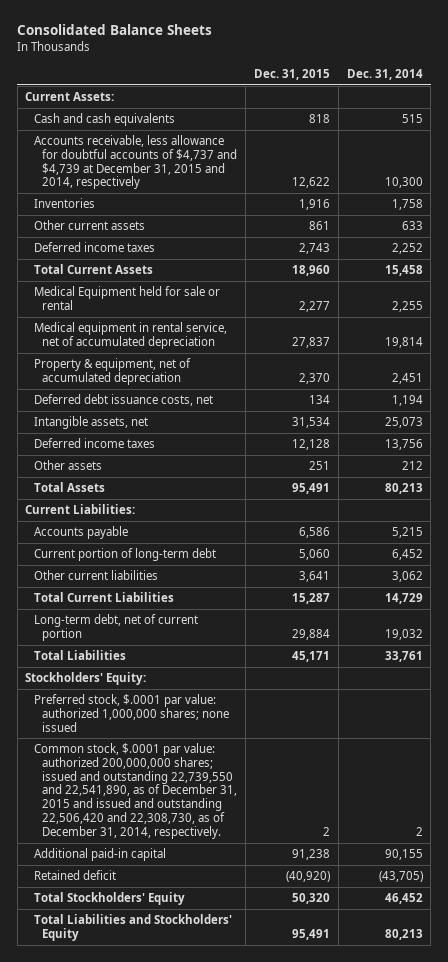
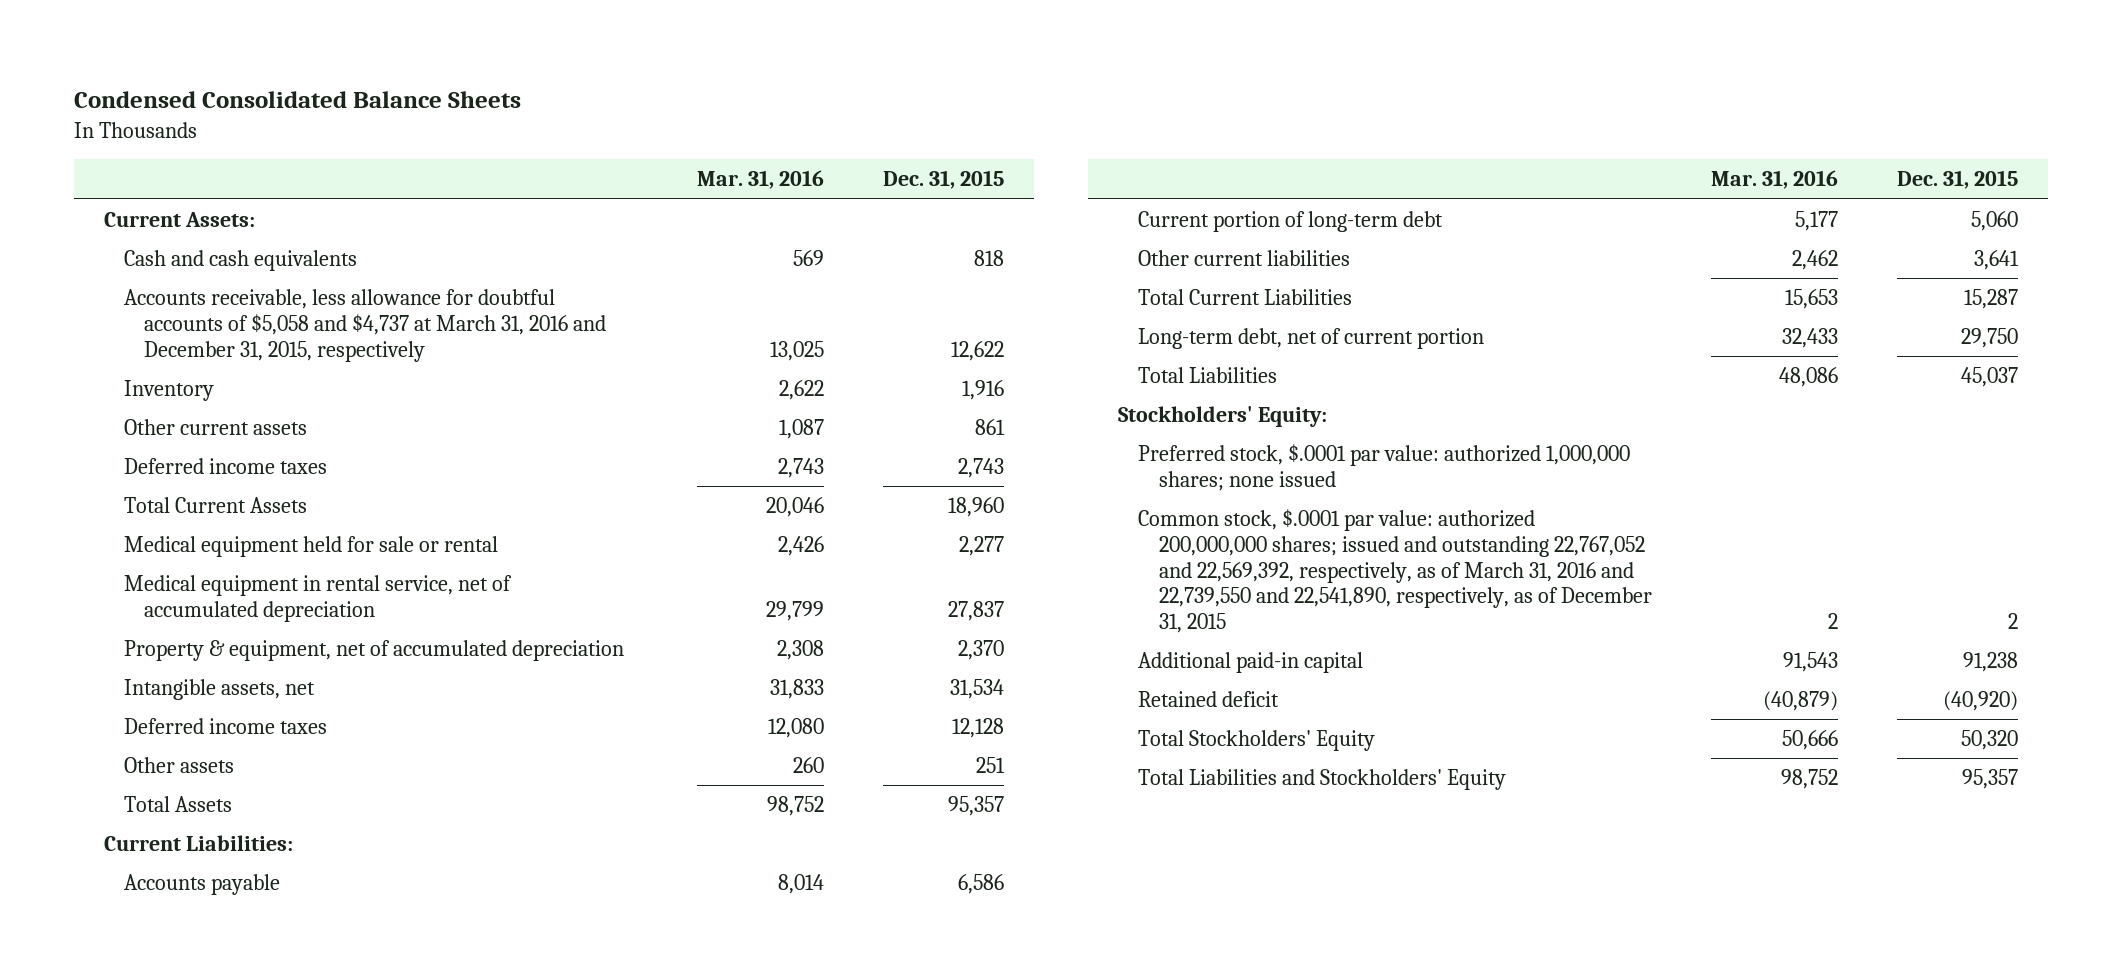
- Consolidated Balance Sheets
+ Condensed Consolidated Balance Sheets
- | Dec. 31, 2015 | Dec. 31, 2014
+ | Mar. 31, 2016 | Dec. 31, 2015
- Accounts receivable, less allowance for doubtful accounts of $4,737 and $4,739 at December 31, 2015 and 2014, respectively | 12,622 | 10,300
- Inventories | 1,916 | 1,758
+ Accounts receivable, less allowance for doubtful accounts of $5,058 and $4,737 at March 31, 2016 and December 31, 2015, respectively | 13,025 | 12,622
+ Inventory | 2,622 | 1,916
- Medical Equipment held for sale or rental | 2,277 | 2,255
+ Medical equipment held for sale or rental | 2,426 | 2,277
- Deferred debt issuance costs, net | 134 | 1,194
- Total Assets | 95,491 | 80,213
+ Total Assets | 98,752 | 95,357
- Long-term debt, net of current portion | 29,884 | 19,032
- Total Liabilities | 45,171 | 33,761
+ Long-term debt, net of current portion | 32,433 | 29,750
+ Total Liabilities | 48,086 | 45,037
- Common stock, $.0001 par value: authorized 200,000,000 shares; issued and outstanding 22,739,550 and 22,541,890, as of December 31, 2015 and issued and outstanding 22,506,420 and 22,308,730, as of December 31, 2014, respectively. | 2 | 2
+ Common stock, $.0001 par value: authorized 200,000,000 shares; issued and outstanding 22,767,052 and 22,569,392, respectively, as of March 31, 2016 and 22,739,550 and 22,541,890, respectively, as of December 31, 2015 | 2 | 2
- Total Liabilities and Stockholders' Equity | 95,491 | 80,213
+ Total Liabilities and Stockholders' Equity | 98,752 | 95,357

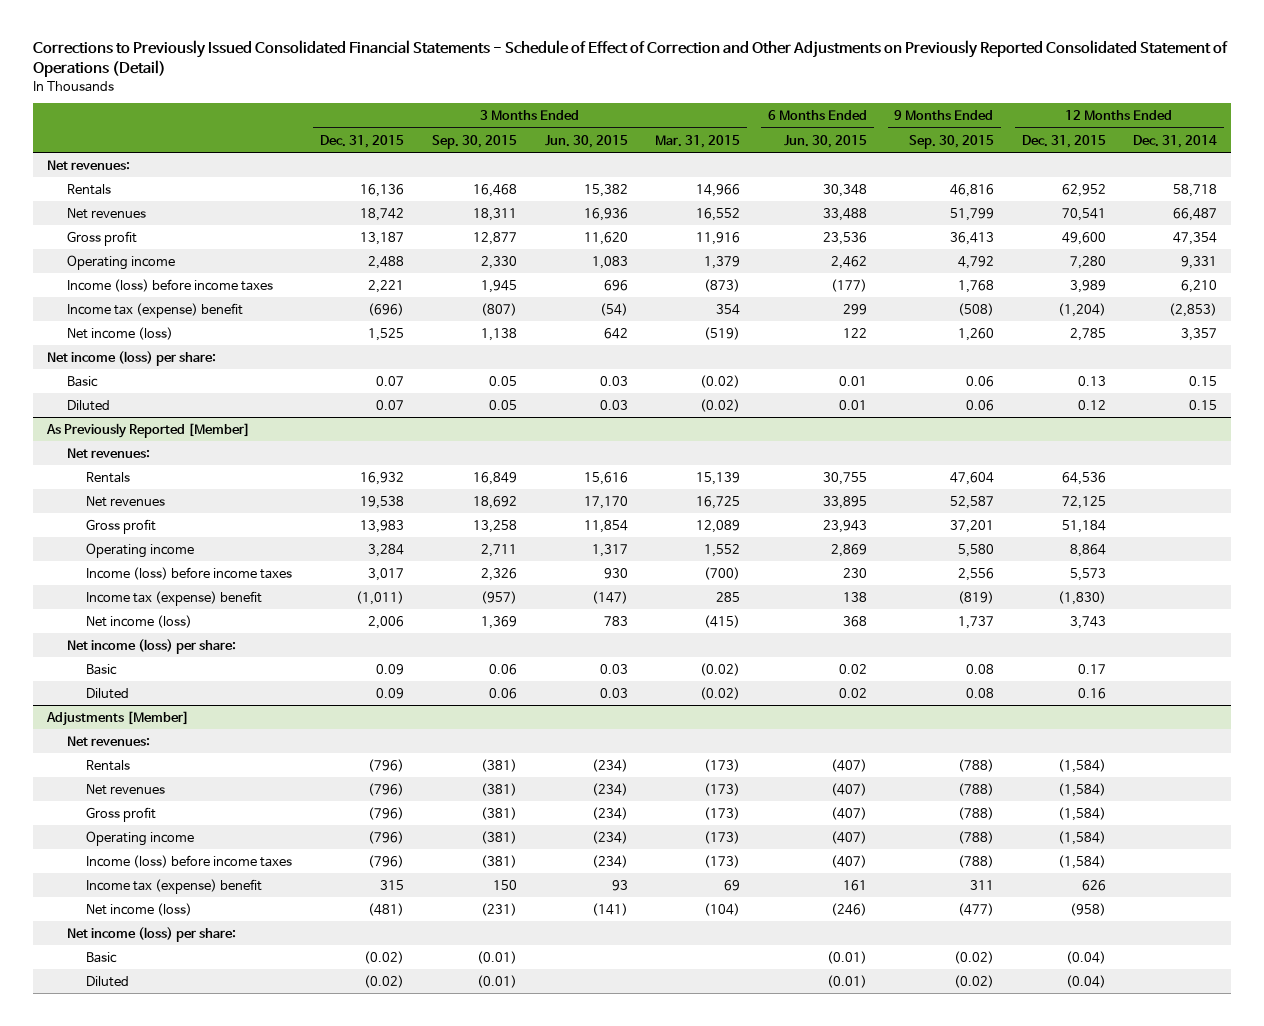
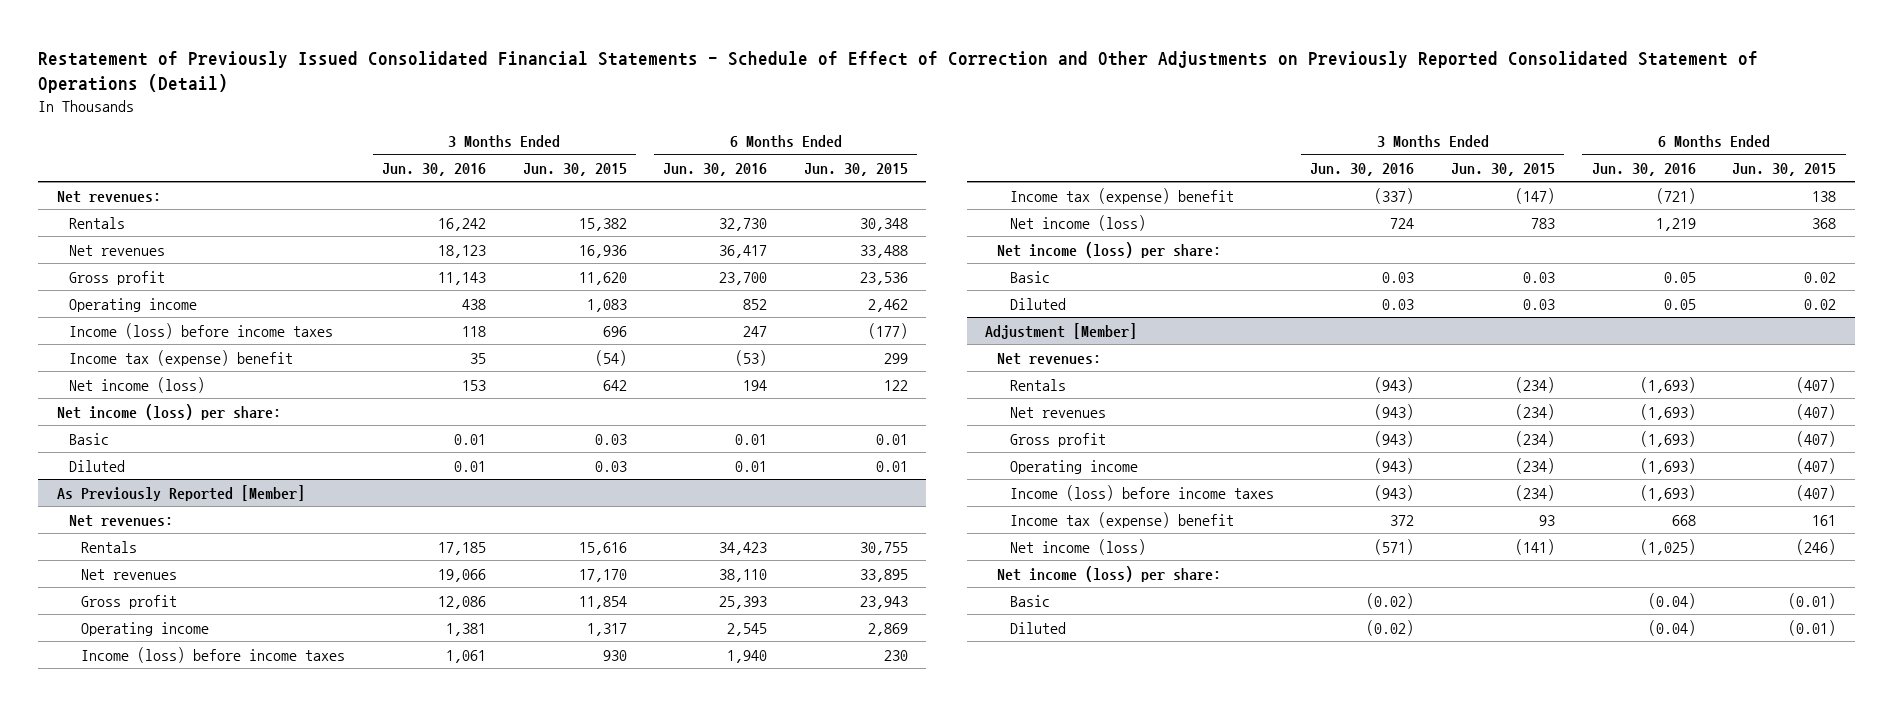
- Corrections to Previously Issued Consolidated Financial Statements - Schedule of Effect of Correction and Other Adjustments on Previously Reported Consolidated Statement of Operations (Detail)
+ Restatement of Previously Issued Consolidated Financial Statements - Schedule of Effect of Correction and Other Adjustments on Previously Reported Consolidated Statement of Operations (Detail)
- | 3 Months Ended Dec. 31, 2015 | 3 Months Ended Sep. 30, 2015 | 3 Months Ended Jun. 30, 2015 | 3 Months Ended Mar. 31, 2015 | 6 Months Ended Jun. 30, 2015 | 9 Months Ended Sep. 30, 2015 | 12 Months Ended Dec. 31, 2015 | 12 Months Ended Dec. 31, 2014
+ | 3 Months Ended Jun. 30, 2016 | 3 Months Ended Jun. 30, 2015 | 6 Months Ended Jun. 30, 2016 | 6 Months Ended Jun. 30, 2015
- Adjustments [Member]
+ Adjustment [Member]

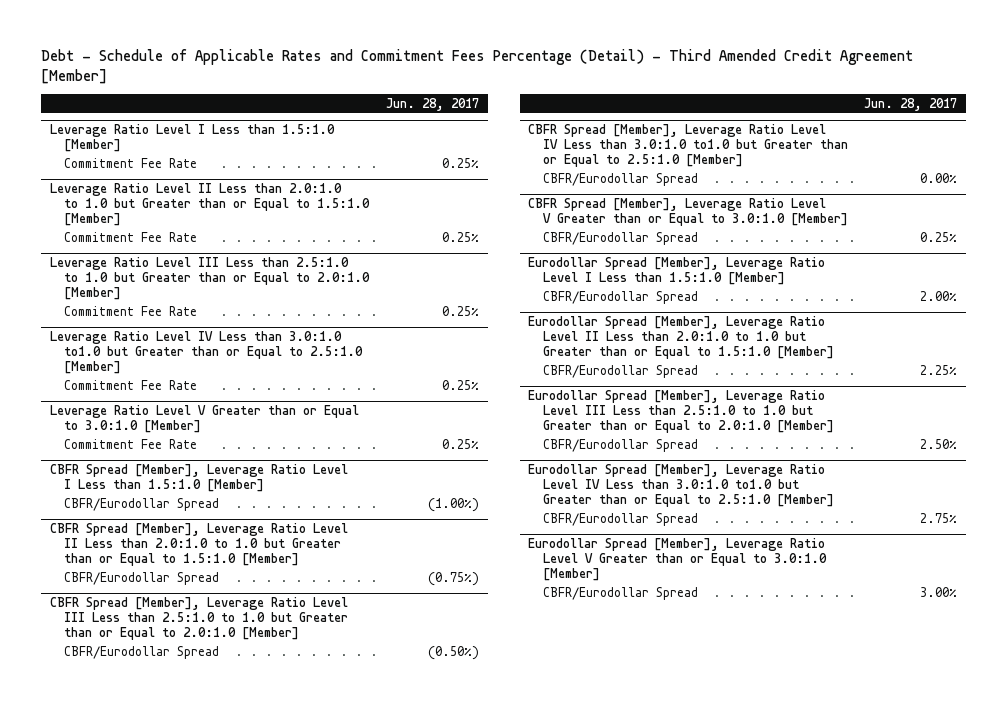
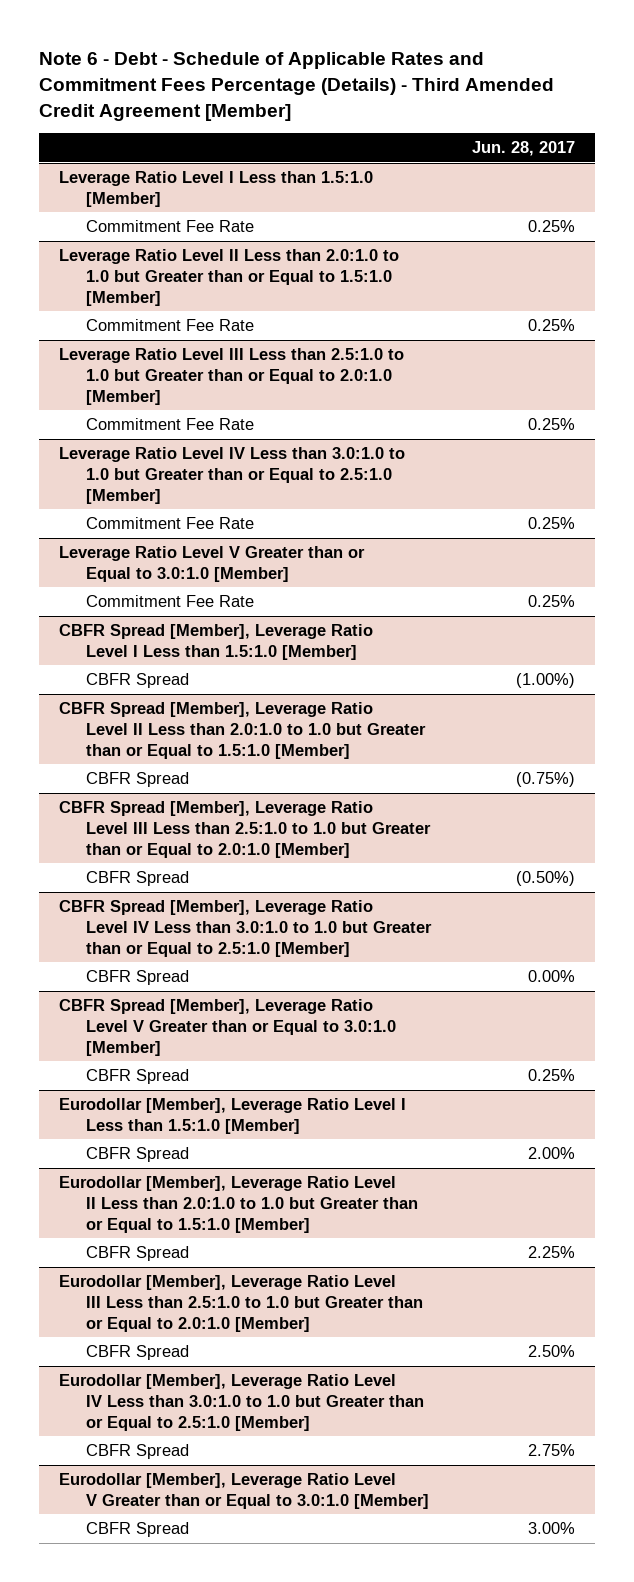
- Debt - Schedule of Applicable Rates and Commitment Fees Percentage (Detail) - Third Amended Credit Agreement [Member]
+ Note 6 - Debt - Schedule of Applicable Rates and Commitment Fees Percentage (Details) - Third Amended Credit Agreement [Member]
- Leverage Ratio Level IV Less than 3.0:1.0 to1.0 but Greater than or Equal to 2.5:1.0 [Member]
+ Leverage Ratio Level IV Less than 3.0:1.0 to 1.0 but Greater than or Equal to 2.5:1.0 [Member]
@ CBFR Spread [Member], Leverage Ratio Level I Less than 1.5:1.0 [Member]
- CBFR/Eurodollar Spread | (1.00%)
+ CBFR Spread | (1.00%)
@ CBFR Spread [Member], Leverage Ratio Level II Less than 2.0:1.0 to 1.0 but Greater than or Equal to 1.5:1.0 [Member]
- CBFR/Eurodollar Spread | (0.75%)
+ CBFR Spread | (0.75%)
@ CBFR Spread [Member], Leverage Ratio Level III Less than 2.5:1.0 to 1.0 but Greater than or Equal to 2.0:1.0 [Member]
- CBFR/Eurodollar Spread | (0.50%)
- CBFR Spread [Member], Leverage Ratio Level IV Less than 3.0:1.0 to1.0 but Greater than or Equal to 2.5:1.0 [Member]
- CBFR/Eurodollar Spread | 0.00%
@ CBFR Spread [Member], Leverage Ratio Level III Less than 2.5:1.0 to 1.0 but Greater than or Equal to 2.0:1.0 [Member]
+ CBFR Spread | (0.50%)
+ CBFR Spread [Member], Leverage Ratio Level IV Less than 3.0:1.0 to 1.0 but Greater than or Equal to 2.5:1.0 [Member]
+ CBFR Spread | 0.00%
@ CBFR Spread [Member], Leverage Ratio Level V Greater than or Equal to 3.0:1.0 [Member]
- CBFR/Eurodollar Spread | 0.25%
- Eurodollar Spread [Member], Leverage Ratio Level I Less than 1.5:1.0 [Member]
- CBFR/Eurodollar Spread | 2.00%
- Eurodollar Spread [Member], Leverage Ratio Level II Less than 2.0:1.0 to 1.0 but Greater than or Equal to 1.5:1.0 [Member]
- CBFR/Eurodollar Spread | 2.25%
- Eurodollar Spread [Member], Leverage Ratio Level III Less than 2.5:1.0 to 1.0 but Greater than or Equal to 2.0:1.0 [Member]
- CBFR/Eurodollar Spread | 2.50%
- Eurodollar Spread [Member], Leverage Ratio Level IV Less than 3.0:1.0 to1.0 but Greater than or Equal to 2.5:1.0 [Member]
- CBFR/Eurodollar Spread | 2.75%
- Eurodollar Spread [Member], Leverage Ratio Level V Greater than or Equal to 3.0:1.0 [Member]
- CBFR/Eurodollar Spread | 3.00%
@ CBFR Spread [Member], Leverage Ratio Level V Greater than or Equal to 3.0:1.0 [Member]
+ CBFR Spread | 0.25%
+ Eurodollar [Member], Leverage Ratio Level I Less than 1.5:1.0 [Member]
+ CBFR Spread | 2.00%
+ Eurodollar [Member], Leverage Ratio Level II Less than 2.0:1.0 to 1.0 but Greater than or Equal to 1.5:1.0 [Member]
+ CBFR Spread | 2.25%
+ Eurodollar [Member], Leverage Ratio Level III Less than 2.5:1.0 to 1.0 but Greater than or Equal to 2.0:1.0 [Member]
+ CBFR Spread | 2.50%
+ Eurodollar [Member], Leverage Ratio Level IV Less than 3.0:1.0 to 1.0 but Greater than or Equal to 2.5:1.0 [Member]
+ CBFR Spread | 2.75%
+ Eurodollar [Member], Leverage Ratio Level V Greater than or Equal to 3.0:1.0 [Member]
+ CBFR Spread | 3.00%

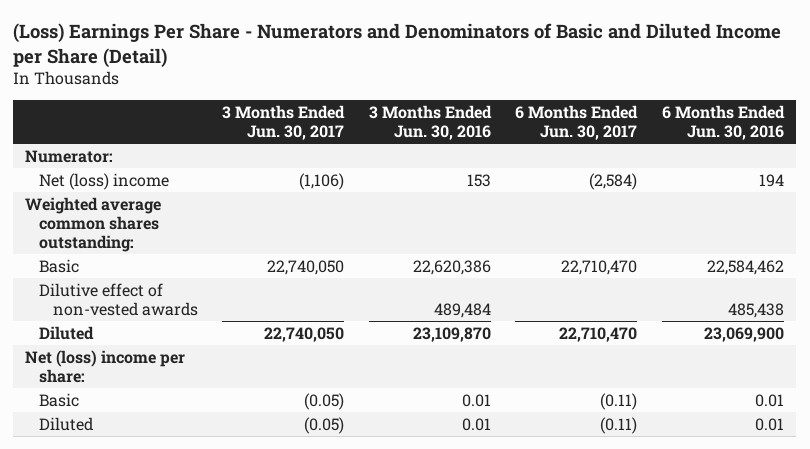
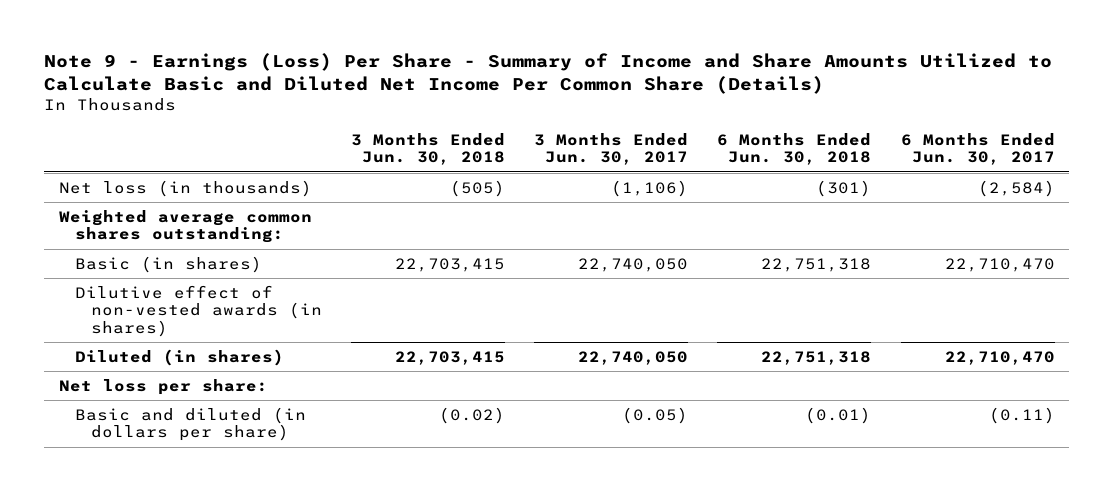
- (Loss) Earnings Per Share - Numerators and Denominators of Basic and Diluted Income per Share (Detail)
+ Note 9 - Earnings (Loss) Per Share - Summary of Income and Share Amounts Utilized to Calculate Basic and Diluted Net Income Per Common Share (Details)
- | 3 Months Ended Jun. 30, 2017 | 3 Months Ended Jun. 30, 2016 | 6 Months Ended Jun. 30, 2017 | 6 Months Ended Jun. 30, 2016
+ | 3 Months Ended Jun. 30, 2018 | 3 Months Ended Jun. 30, 2017 | 6 Months Ended Jun. 30, 2018 | 6 Months Ended Jun. 30, 2017
- Numerator:
- Net (loss) income | (1,106) | 153 | (2,584) | 194
+ Net loss (in thousands) | (505) | (1,106) | (301) | (2,584)
- Basic | 22,740,050 | 22,620,386 | 22,710,470 | 22,584,462
- Dilutive effect of non-vested awards | | 489,484 | | 485,438
- Diluted | 22,740,050 | 23,109,870 | 22,710,470 | 23,069,900
- Net (loss) income per share:
- Basic | (0.05) | 0.01 | (0.11) | 0.01
- Diluted | (0.05) | 0.01 | (0.11) | 0.01
+ Basic (in shares) | 22,703,415 | 22,740,050 | 22,751,318 | 22,710,470
+ Dilutive effect of non-vested awards (in shares)
+ Diluted (in shares) | 22,703,415 | 22,740,050 | 22,751,318 | 22,710,470
+ Net loss per share:
+ Basic and diluted (in dollars per share) | (0.02) | (0.05) | (0.01) | (0.11)

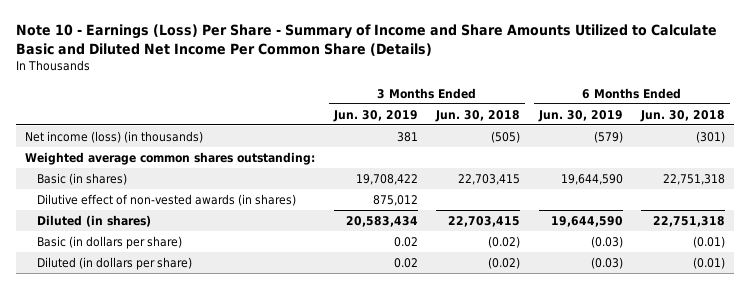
- Note 9 - Earnings (Loss) Per Share - Summary of Income and Share Amounts Utilized to Calculate Basic and Diluted Net Income Per Common Share (Details)
+ Note 10 - Earnings (Loss) Per Share - Summary of Income and Share Amounts Utilized to Calculate Basic and Diluted Net Income Per Common Share (Details)
- | 3 Months Ended Jun. 30, 2018 | 3 Months Ended Jun. 30, 2017 | 6 Months Ended Jun. 30, 2018 | 6 Months Ended Jun. 30, 2017
+ | 3 Months Ended Jun. 30, 2019 | 3 Months Ended Jun. 30, 2018 | 6 Months Ended Jun. 30, 2019 | 6 Months Ended Jun. 30, 2018
- Net loss (in thousands) | (505) | (1,106) | (301) | (2,584)
+ Net income (loss) (in thousands) | 381 | (505) | (579) | (301)
- Net loss per share:
- Basic and diluted (in dollars per share) | (0.02) | (0.05) | (0.01) | (0.11)
+ Basic (in dollars per share) | 0.02 | (0.02) | (0.03) | (0.01)
+ Diluted (in dollars per share) | 0.02 | (0.02) | (0.03) | (0.01)

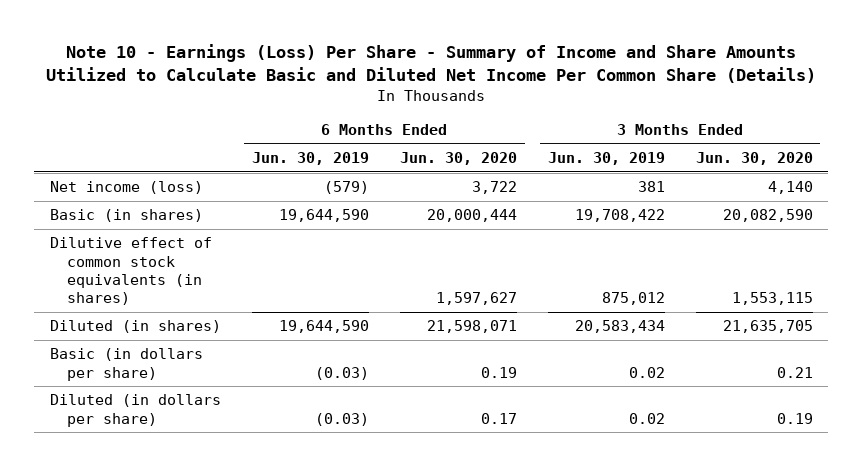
- | 3 Months Ended Jun. 30, 2019 | 3 Months Ended Jun. 30, 2018 | 6 Months Ended Jun. 30, 2019 | 6 Months Ended Jun. 30, 2018
+ | 6 Months Ended Jun. 30, 2019 | 6 Months Ended Jun. 30, 2020 | 3 Months Ended Jun. 30, 2019 | 3 Months Ended Jun. 30, 2020
- Net income (loss) (in thousands) | 381 | (505) | (579) | (301)
- Weighted average common shares outstanding:
+ Net income (loss) | (579) | 3,722 | 381 | 4,140
- Dilutive effect of non-vested awards (in shares) | 875,012 | | |
+ Dilutive effect of common stock equivalents (in shares) | | 1,597,627 | 875,012 | 1,553,115

